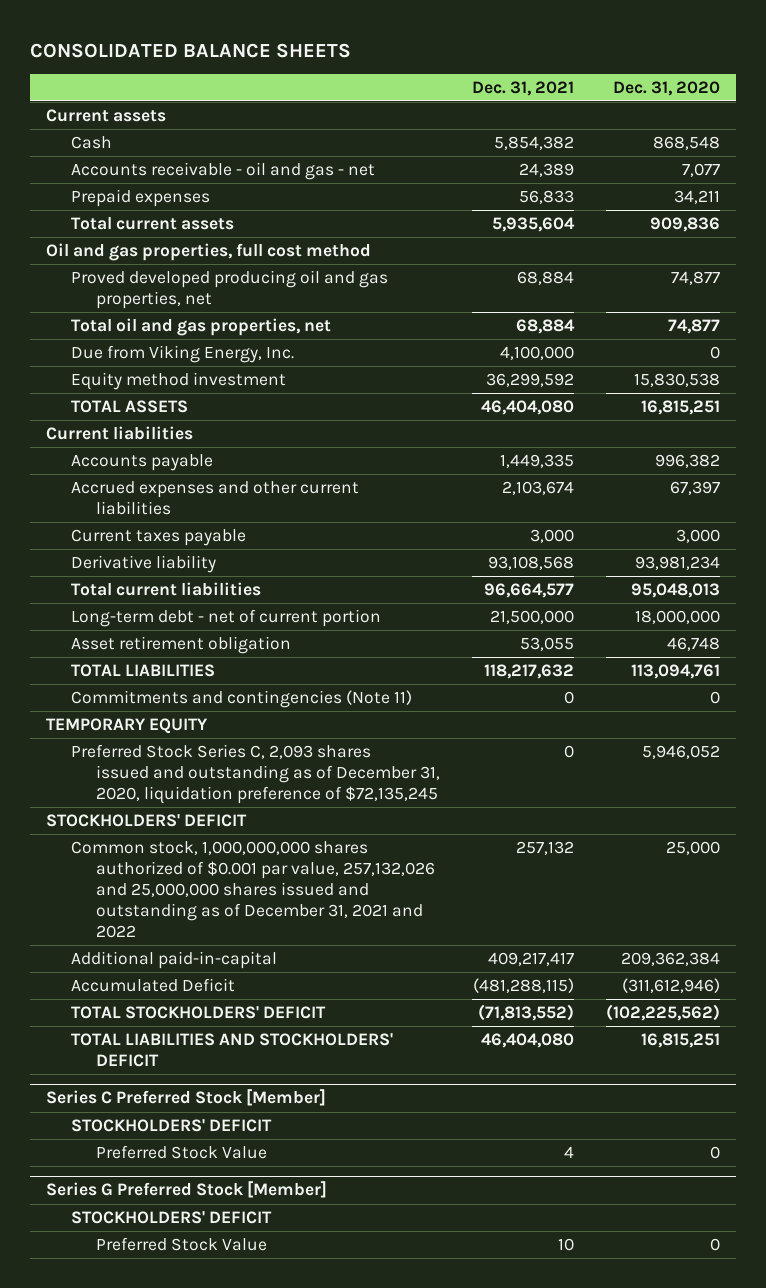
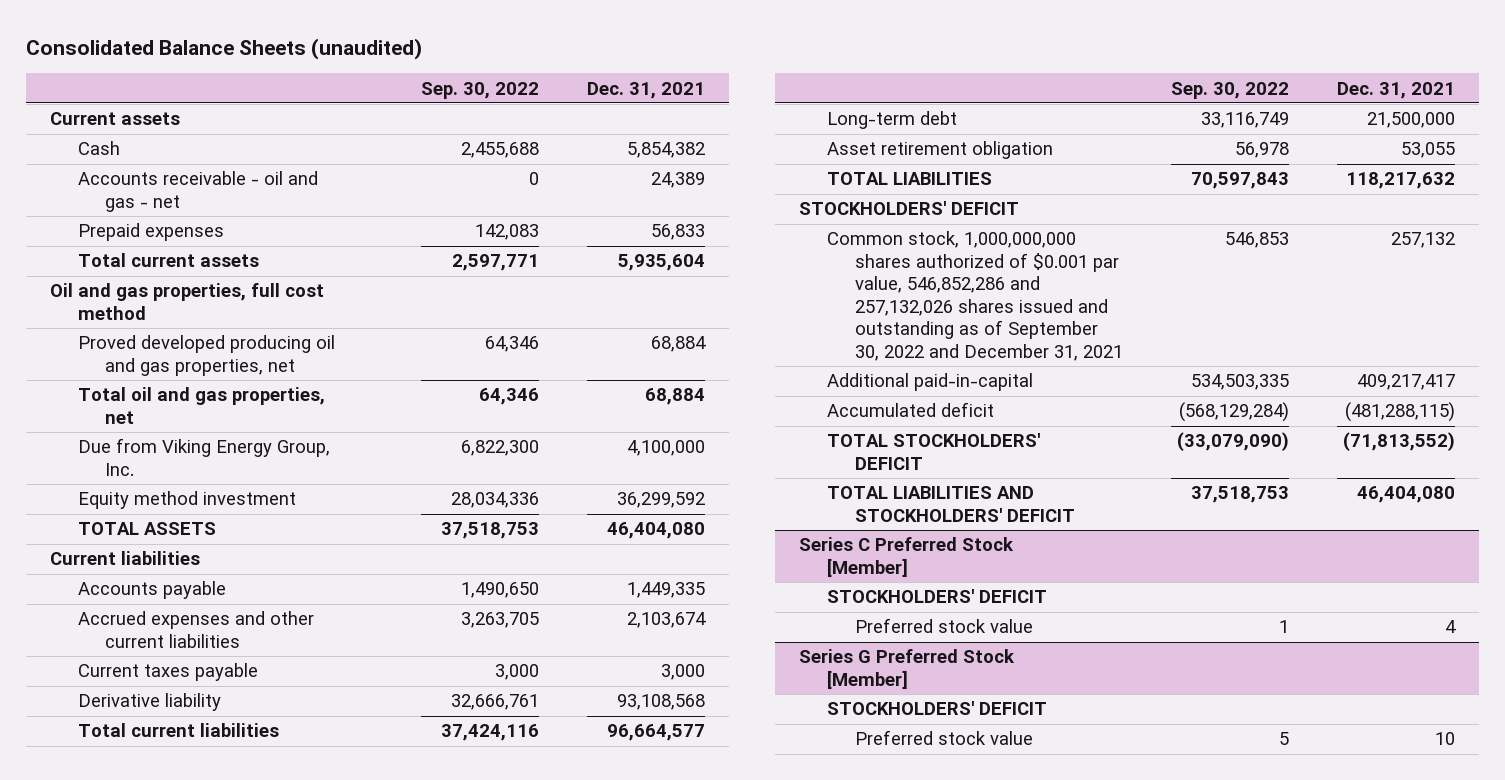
- CONSOLIDATED BALANCE SHEETS
+ Consolidated Balance Sheets (unaudited)
- | Dec. 31, 2021 | Dec. 31, 2020
+ | Sep. 30, 2022 | Dec. 31, 2021
- Due from Viking Energy, Inc. | 4,100,000 | 0
+ Due from Viking Energy Group, Inc. | 6,822,300 | 4,100,000
- Long-term debt - net of current portion | 21,500,000 | 18,000,000
+ Long-term debt | 33,116,749 | 21,500,000
- Commitments and contingencies (Note 11) | 0 | 0
- TEMPORARY EQUITY
- Preferred Stock Series C, 2,093 shares issued and outstanding as of December 31, 2020, liquidation preference of $72,135,245 | 0 | 5,946,052
- Common stock, 1,000,000,000 shares authorized of $0.001 par value, 257,132,026 and 25,000,000 shares issued and outstanding as of December 31, 2021 and 2022 | 257,132 | 25,000
+ Common stock, 1,000,000,000 shares authorized of $0.001 par value, 546,852,286 and 257,132,026 shares issued and outstanding as of September 30, 2022 and December 31, 2021 | 546,853 | 257,132
- Accumulated Deficit | (481,288,115) | (311,612,946)
+ Accumulated deficit | (568,129,284) | (481,288,115)
@ Series C Preferred Stock [Member]
- Preferred Stock Value | 4 | 0
+ Preferred stock value | 1 | 4
@ Series G Preferred Stock [Member]
- Preferred Stock Value | 10 | 0
+ Preferred stock value | 5 | 10

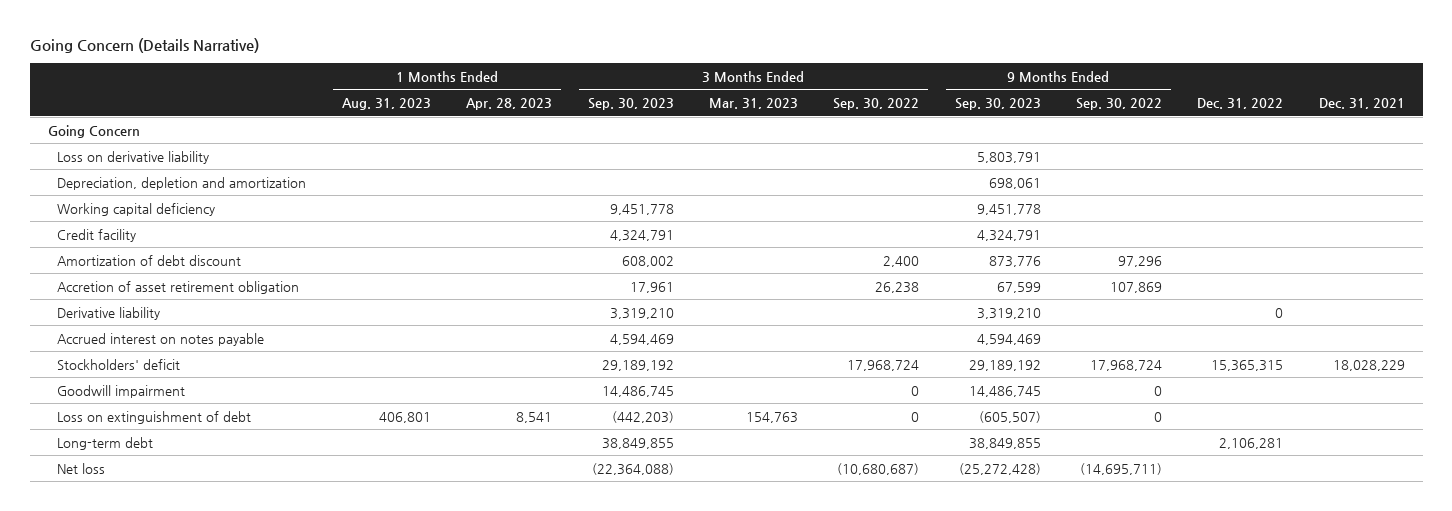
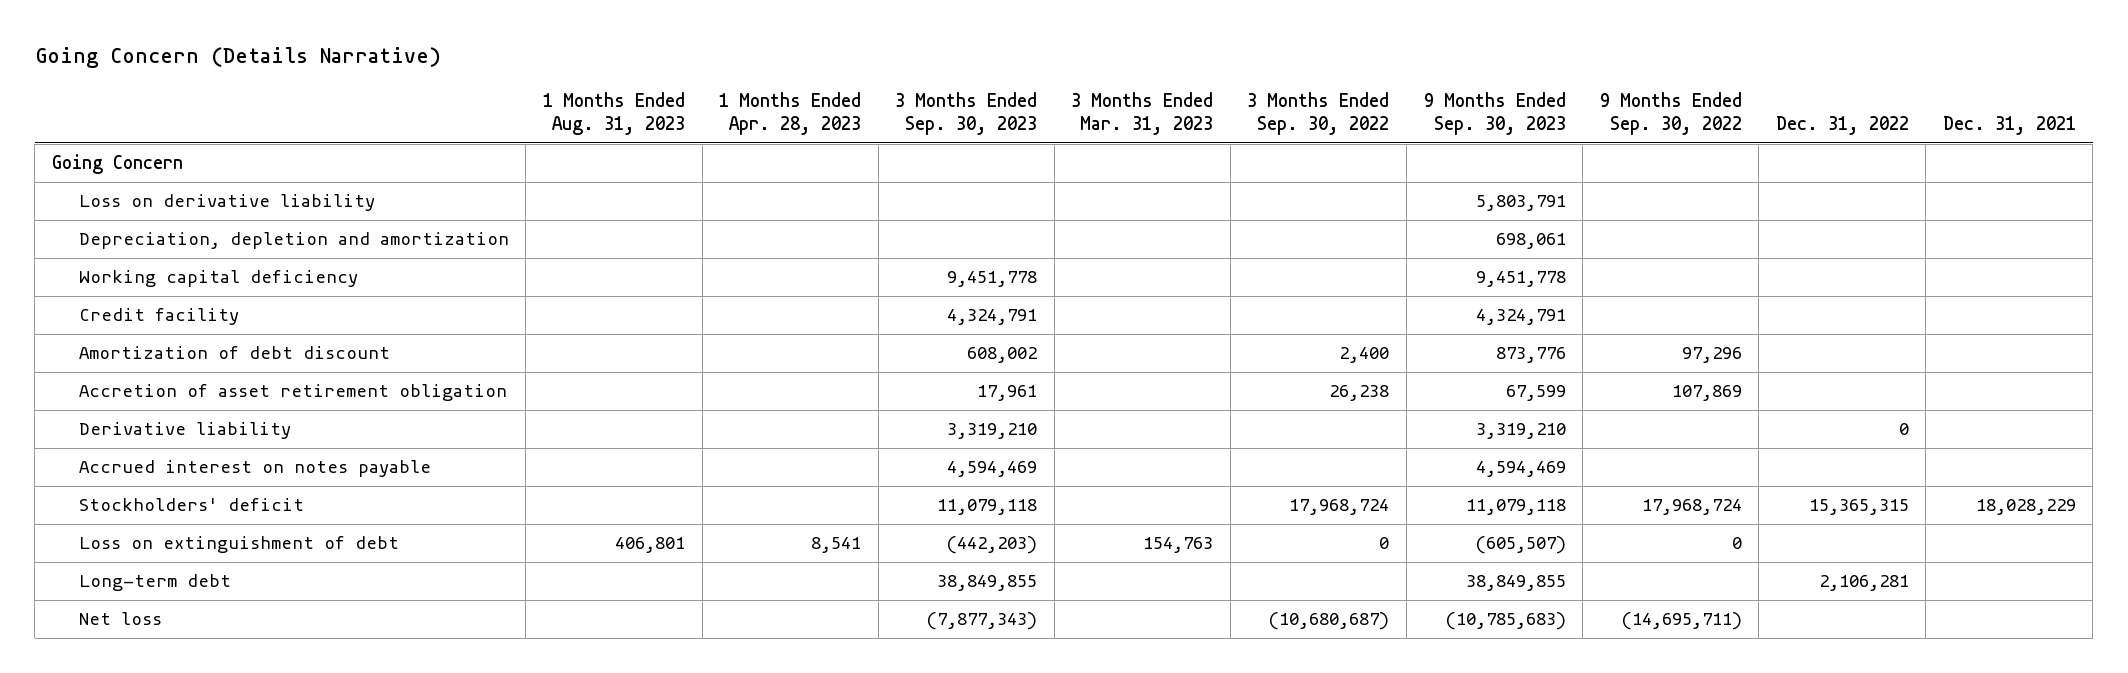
- Stockholders' deficit | | | 29,189,192 | | 17,968,724 | 29,189,192 | 17,968,724 | 15,365,315 | 18,028,229
- Goodwill impairment | | | 14,486,745 | | 0 | 14,486,745 | 0 | |
+ Stockholders' deficit | | | 11,079,118 | | 17,968,724 | 11,079,118 | 17,968,724 | 15,365,315 | 18,028,229
- Net loss | | | (22,364,088) | | (10,680,687) | (25,272,428) | (14,695,711) | |
+ Net loss | | | (7,877,343) | | (10,680,687) | (10,785,683) | (14,695,711) | |

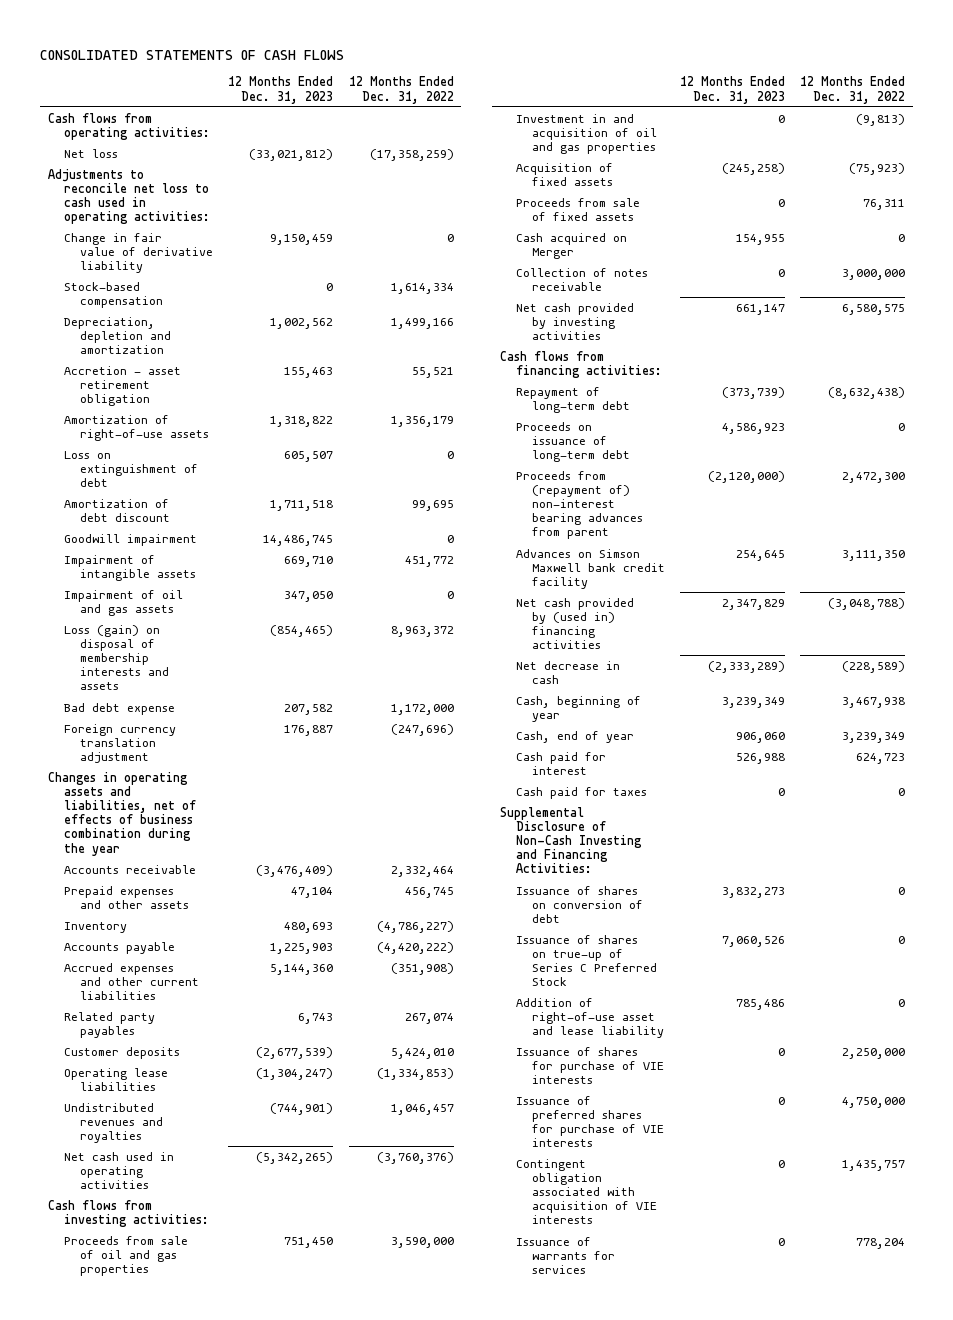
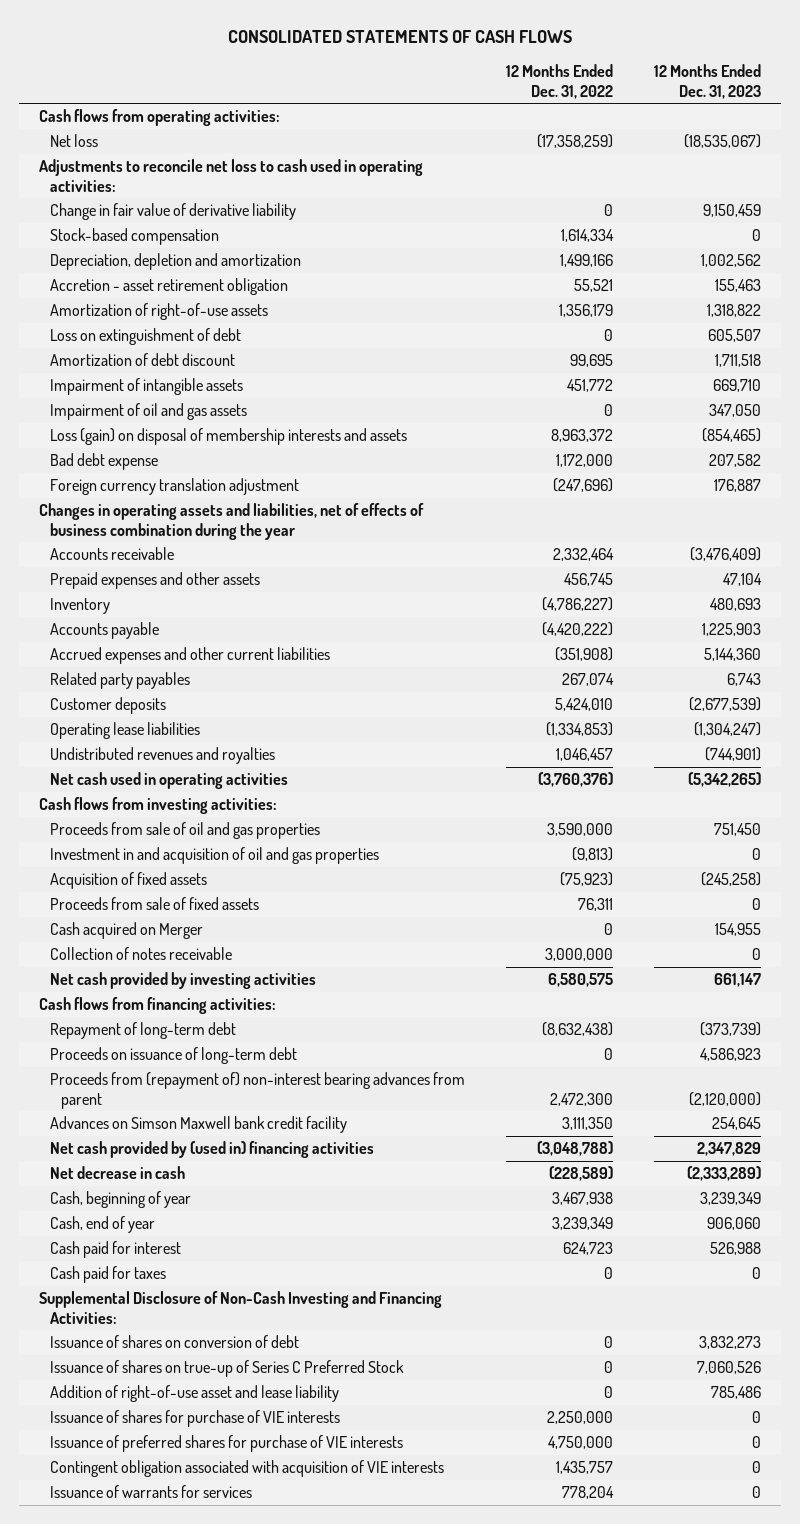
- | 12 Months Ended Dec. 31, 2023 | 12 Months Ended Dec. 31, 2022
+ | 12 Months Ended Dec. 31, 2022 | 12 Months Ended Dec. 31, 2023
- Net loss | (33,021,812) | (17,358,259)
+ Net loss | (17,358,259) | (18,535,067)
- Goodwill impairment | 14,486,745 | 0

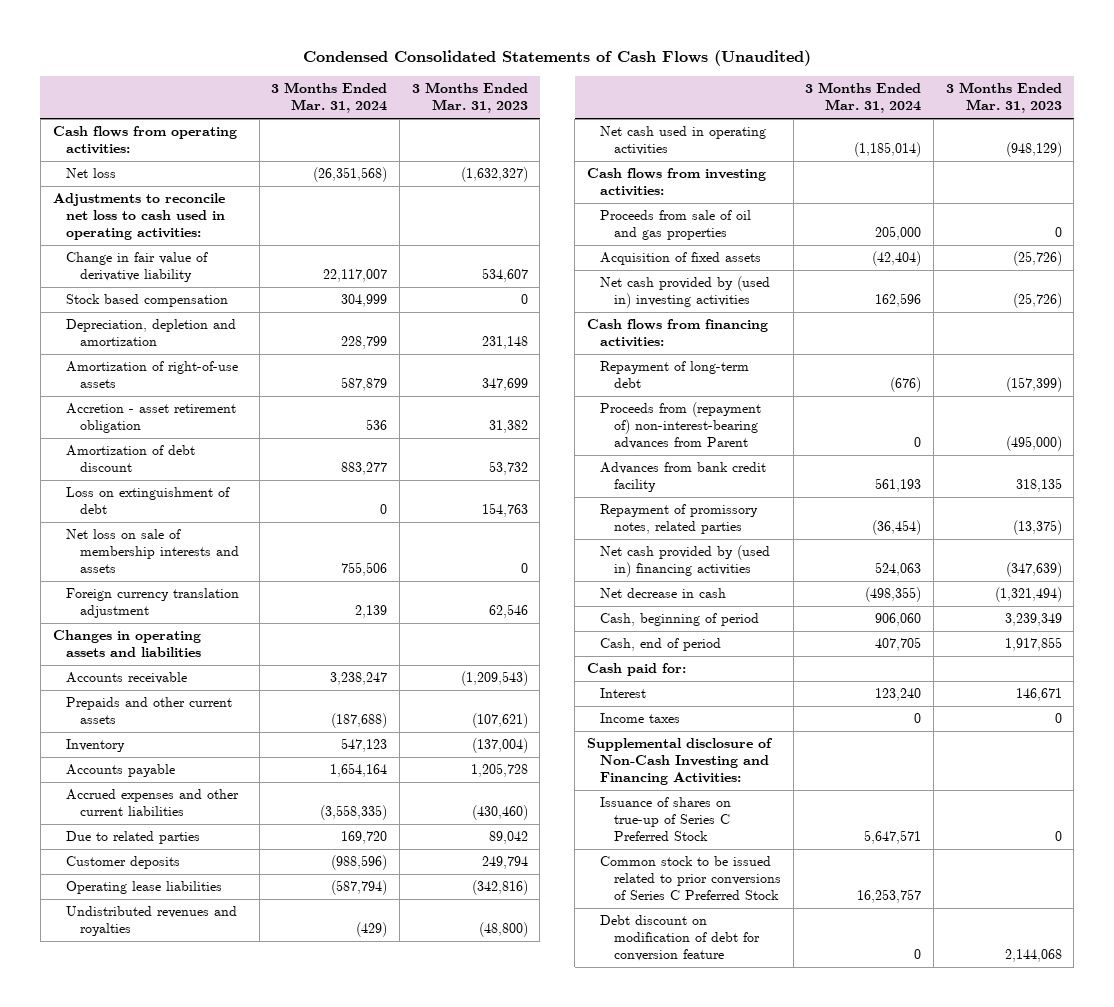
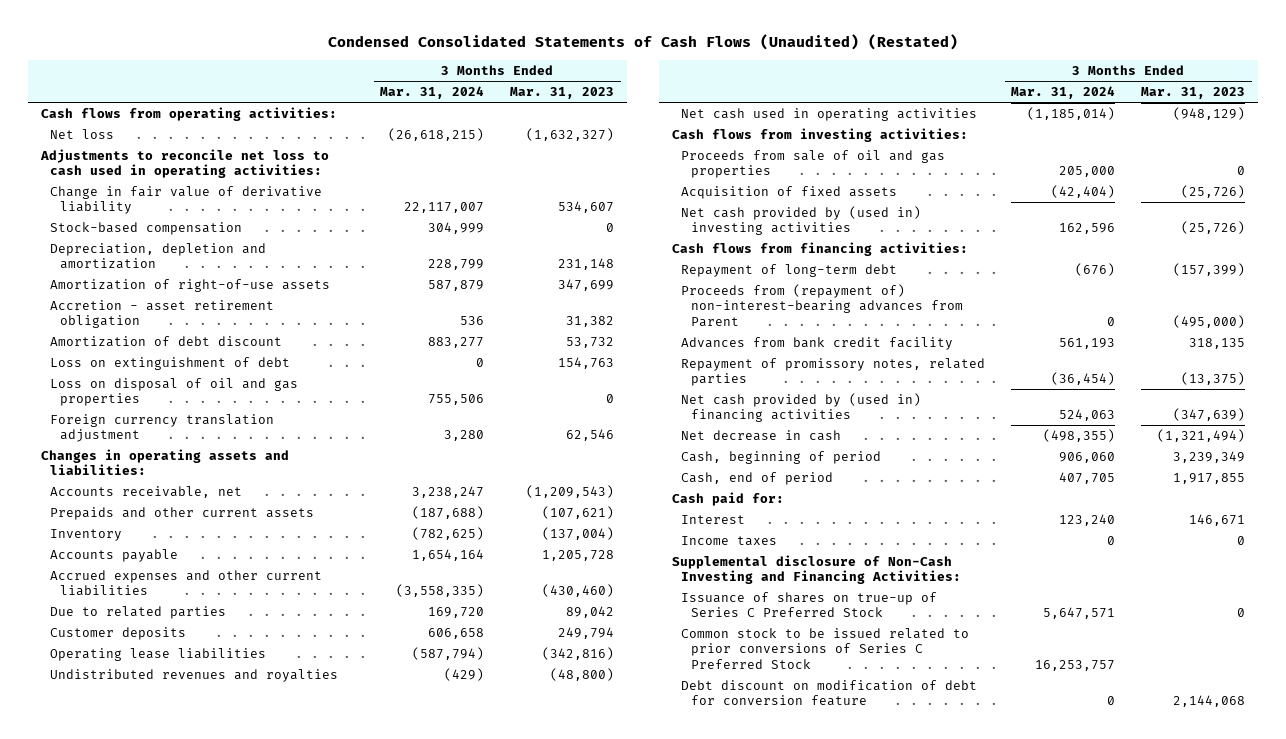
- Condensed Consolidated Statements of Cash Flows (Unaudited)
+ Condensed Consolidated Statements of Cash Flows (Unaudited) (Restated)
- Net loss | (26,351,568) | (1,632,327)
+ Net loss | (26,618,215) | (1,632,327)
- Stock based compensation | 304,999 | 0
+ Stock-based compensation | 304,999 | 0
- Net loss on sale of membership interests and assets | 755,506 | 0
- Foreign currency translation adjustment | 2,139 | 62,546
- Changes in operating assets and liabilities
- Accounts receivable | 3,238,247 | (1,209,543)
+ Loss on disposal of oil and gas properties | 755,506 | 0
+ Foreign currency translation adjustment | 3,280 | 62,546
+ Changes in operating assets and liabilities:
+ Accounts receivable, net | 3,238,247 | (1,209,543)
- Inventory | 547,123 | (137,004)
+ Inventory | (782,625) | (137,004)
- Customer deposits | (988,596) | 249,794
+ Customer deposits | 606,658 | 249,794

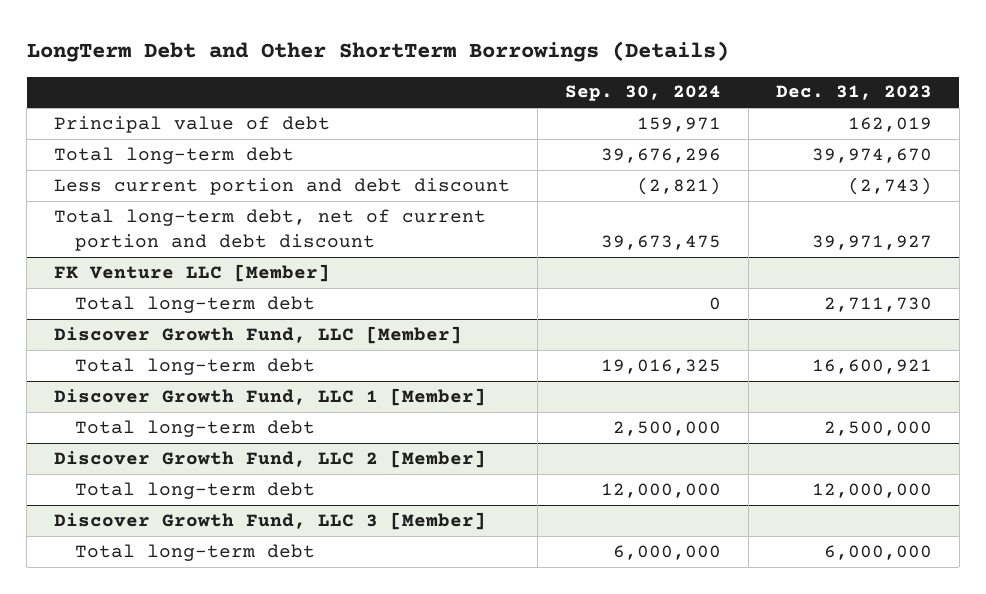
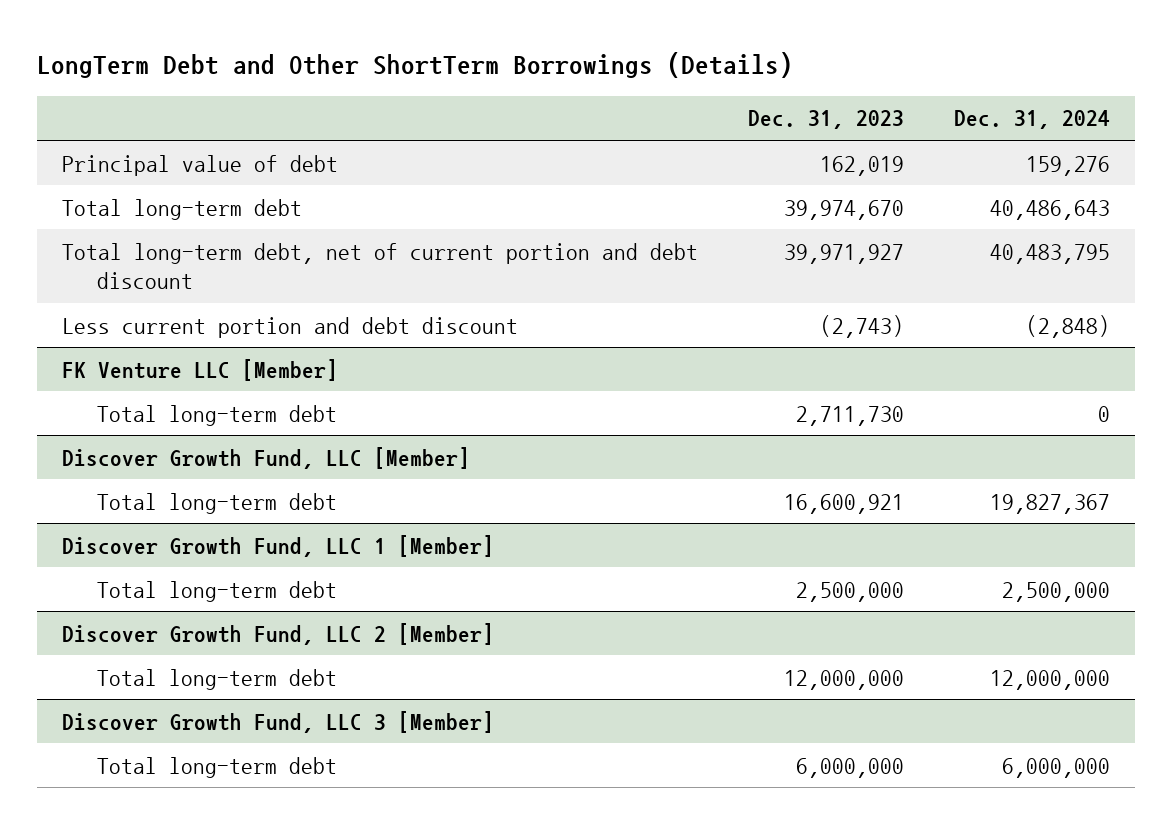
- | Sep. 30, 2024 | Dec. 31, 2023
+ | Dec. 31, 2023 | Dec. 31, 2024
moved down: Less current portion and debt discount | (2,743) | (2,848)

